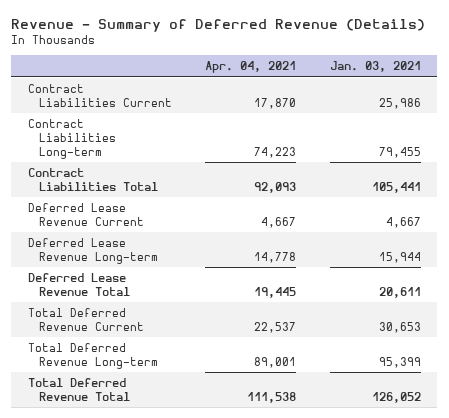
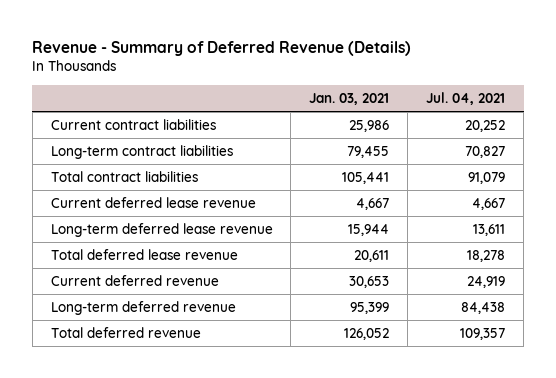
- | Apr. 04, 2021 | Jan. 03, 2021
+ | Jan. 03, 2021 | Jul. 04, 2021
- Contract Liabilities Current | 17,870 | 25,986
- Contract Liabilities Long-term | 74,223 | 79,455
- Contract Liabilities Total | 92,093 | 105,441
- Deferred Lease Revenue Current | 4,667 | 4,667
- Deferred Lease Revenue Long-term | 14,778 | 15,944
- Deferred Lease Revenue Total | 19,445 | 20,611
- Total Deferred Revenue Current | 22,537 | 30,653
- Total Deferred Revenue Long-term | 89,001 | 95,399
- Total Deferred Revenue Total | 111,538 | 126,052
+ Current contract liabilities | 25,986 | 20,252
+ Long-term contract liabilities | 79,455 | 70,827
+ Total contract liabilities | 105,441 | 91,079
+ Current deferred lease revenue | 4,667 | 4,667
+ Long-term deferred lease revenue | 15,944 | 13,611
+ Total deferred lease revenue | 20,611 | 18,278
+ Current deferred revenue | 30,653 | 24,919
+ Long-term deferred revenue | 95,399 | 84,438
+ Total deferred revenue | 126,052 | 109,357

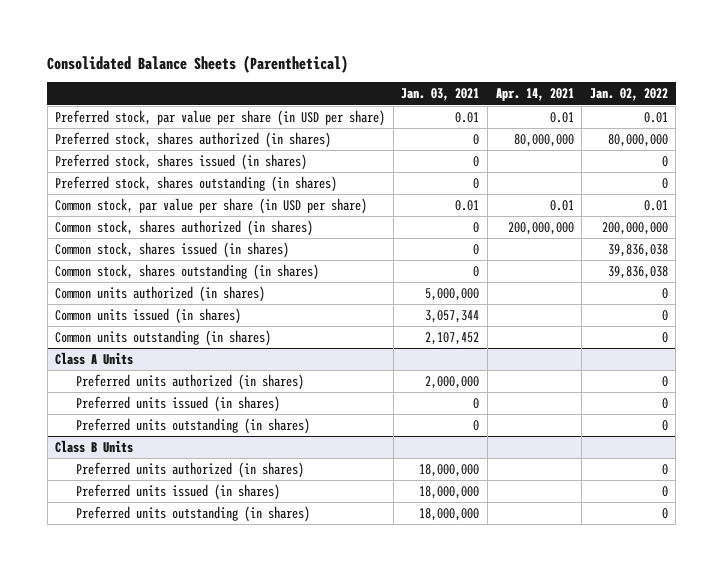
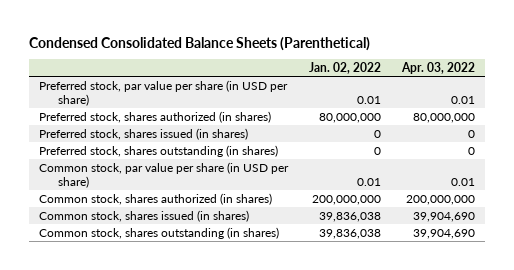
- Consolidated Balance Sheets (Parenthetical)
+ Condensed Consolidated Balance Sheets (Parenthetical)
- | Jan. 03, 2021 | Apr. 14, 2021 | Jan. 02, 2022
+ | Jan. 02, 2022 | Apr. 03, 2022
- Common units authorized (in shares) | 5,000,000 | | 0
- Common units issued (in shares) | 3,057,344 | | 0
- Common units outstanding (in shares) | 2,107,452 | | 0
- Class A Units
- Preferred units authorized (in shares) | 2,000,000 | | 0
- Preferred units issued (in shares) | 0 | | 0
- Preferred units outstanding (in shares) | 0 | | 0
- Class B Units
- Preferred units authorized (in shares) | 18,000,000 | | 0
- Preferred units issued (in shares) | 18,000,000 | | 0
- Preferred units outstanding (in shares) | 18,000,000 | | 0

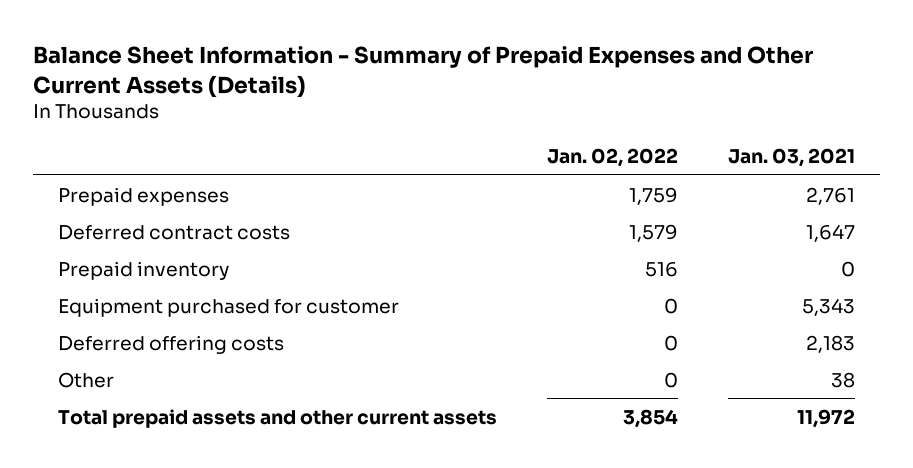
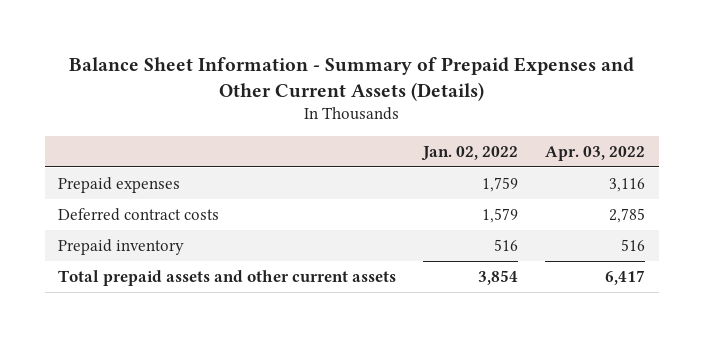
- | Jan. 02, 2022 | Jan. 03, 2021
+ | Jan. 02, 2022 | Apr. 03, 2022
- Equipment purchased for customer | 0 | 5,343
- Deferred offering costs | 0 | 2,183
- Other | 0 | 38

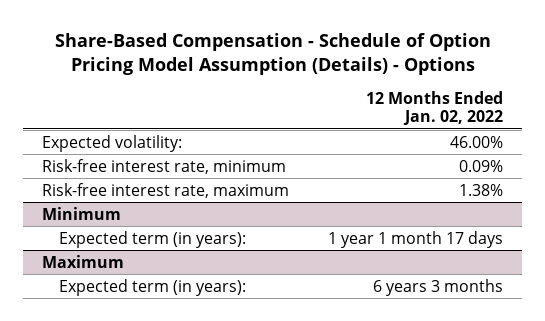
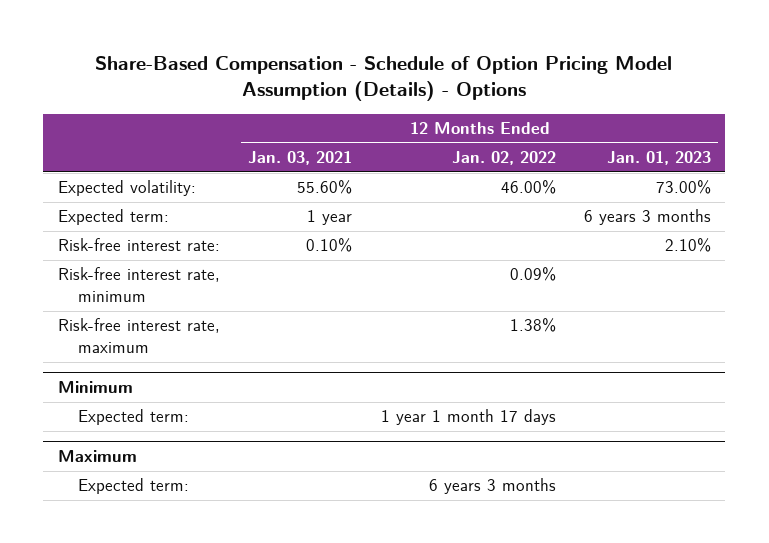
- | 12 Months Ended Jan. 02, 2022
+ | 12 Months Ended Jan. 03, 2021 | 12 Months Ended Jan. 02, 2022 | 12 Months Ended Jan. 01, 2023
+ Expected term: | 1 year | | 6 years 3 months
+ Risk-free interest rate: | 0.10% | | 2.10%
@ Minimum
- Expected term (in years): | 1 year 1 month 17 days
+ Expected term: | | 1 year 1 month 17 days |
@ Maximum
- Expected term (in years): | 6 years 3 months
+ Expected term: | | 6 years 3 months |

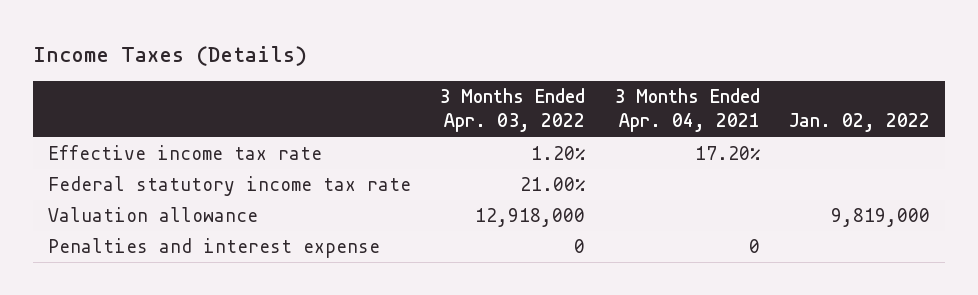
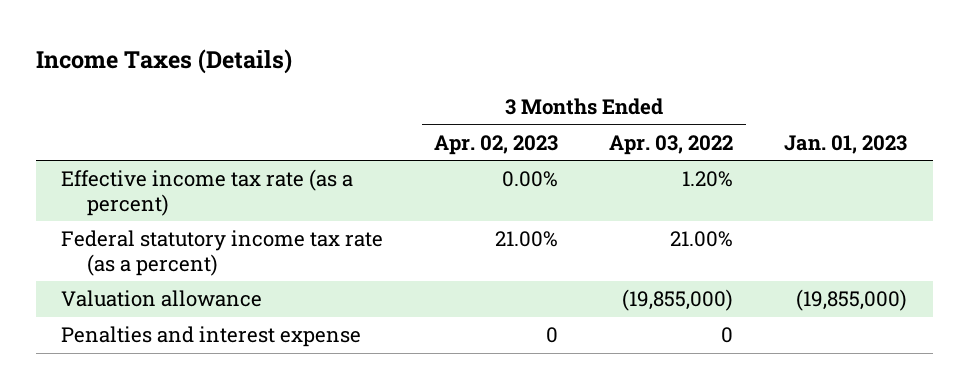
- | 3 Months Ended Apr. 03, 2022 | 3 Months Ended Apr. 04, 2021 | Jan. 02, 2022
+ | 3 Months Ended Apr. 02, 2023 | 3 Months Ended Apr. 03, 2022 | Jan. 01, 2023
- Effective income tax rate | 1.20% | 17.20% |
- Federal statutory income tax rate | 21.00% | |
- Valuation allowance | 12,918,000 | | 9,819,000
+ Effective income tax rate (as a percent) | 0.00% | 1.20% |
+ Federal statutory income tax rate (as a percent) | 21.00% | 21.00% |
+ Valuation allowance | | (19,855,000) | (19,855,000)

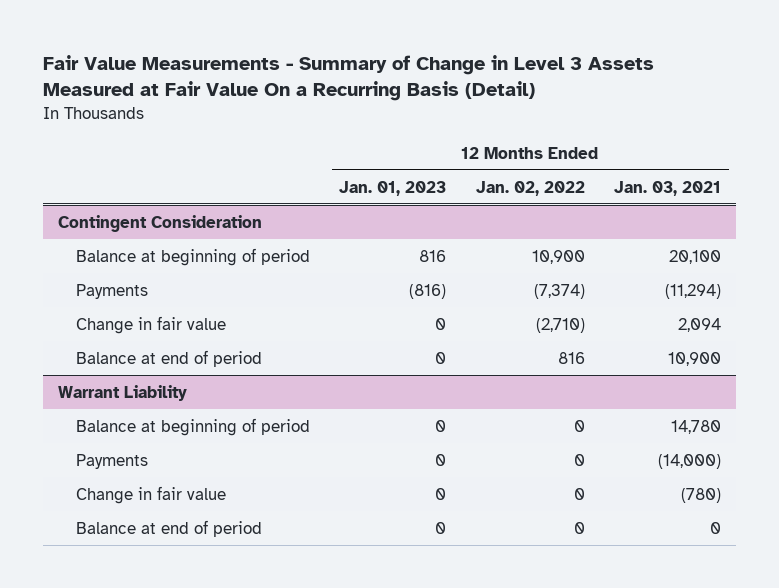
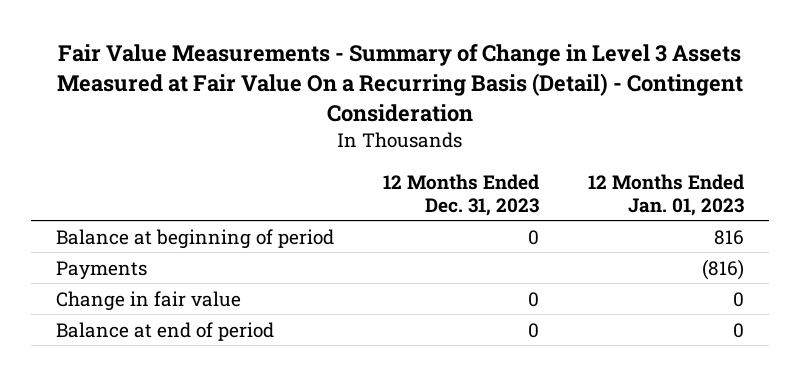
- Fair Value Measurements - Summary of Change in Level 3 Assets Measured at Fair Value On a Recurring Basis (Detail)
+ Fair Value Measurements - Summary of Change in Level 3 Assets Measured at Fair Value On a Recurring Basis (Detail) - Contingent Consideration
- | 12 Months Ended Jan. 01, 2023 | 12 Months Ended Jan. 02, 2022 | 12 Months Ended Jan. 03, 2021
+ | 12 Months Ended Dec. 31, 2023 | 12 Months Ended Jan. 01, 2023
- Contingent Consideration
- Warrant Liability
- Balance at beginning of period | 0 | 0 | 14,780
- Payments | 0 | 0 | (14,000)
- Change in fair value | 0 | 0 | (780)
- Balance at end of period | 0 | 0 | 0

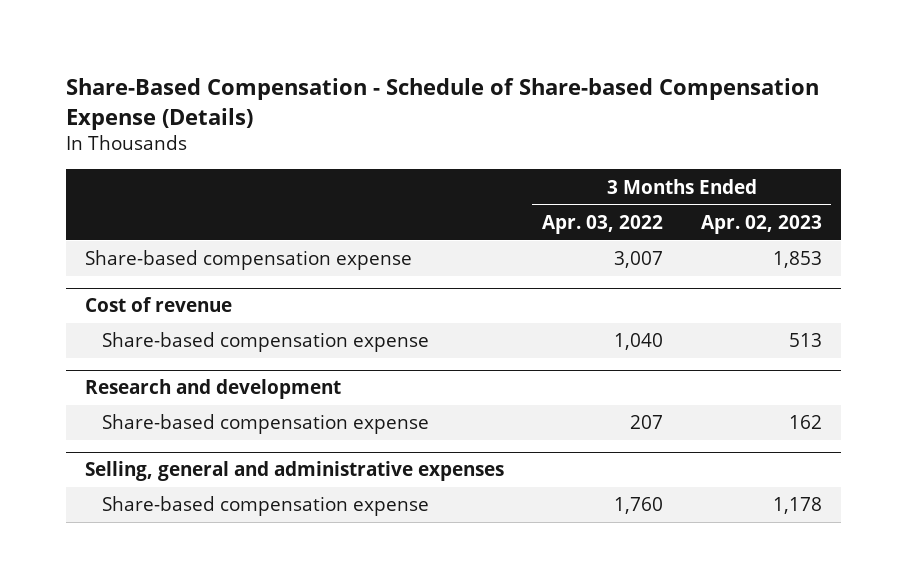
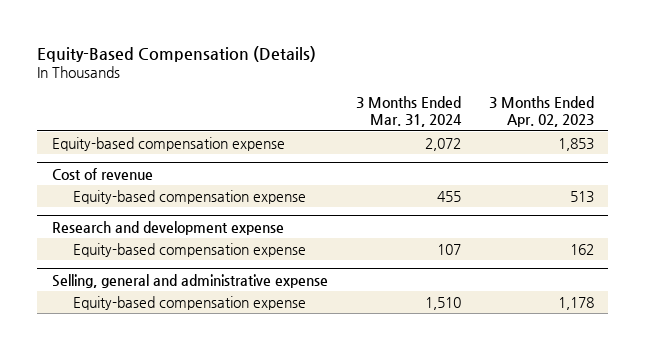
- Share-Based Compensation - Schedule of Share-based Compensation Expense (Details)
+ Equity-Based Compensation (Details)
- | 3 Months Ended Apr. 03, 2022 | 3 Months Ended Apr. 02, 2023
+ | 3 Months Ended Mar. 31, 2024 | 3 Months Ended Apr. 02, 2023
- Share-based compensation expense | 3,007 | 1,853
+ Equity-based compensation expense | 2,072 | 1,853
@ Cost of revenue
- Share-based compensation expense | 1,040 | 513
- Research and development
- Share-based compensation expense | 207 | 162
- Selling, general and administrative expenses
- Share-based compensation expense | 1,760 | 1,178
@ Cost of revenue
+ Equity-based compensation expense | 455 | 513
+ Research and development expense
+ Equity-based compensation expense | 107 | 162
+ Selling, general and administrative expense
+ Equity-based compensation expense | 1,510 | 1,178

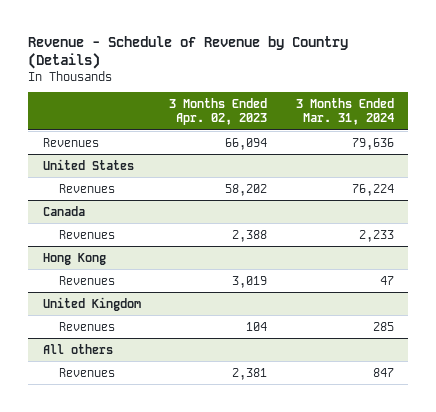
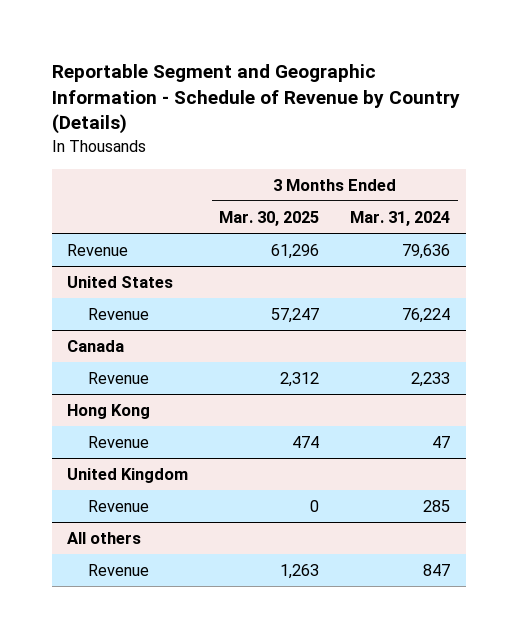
- Revenue - Schedule of Revenue by Country (Details)
+ Reportable Segment and Geographic Information - Schedule of Revenue by Country (Details)
- | 3 Months Ended Apr. 02, 2023 | 3 Months Ended Mar. 31, 2024
+ | 3 Months Ended Mar. 30, 2025 | 3 Months Ended Mar. 31, 2024
- Revenues | 66,094 | 79,636
+ Revenue | 61,296 | 79,636
@ United States
- Revenues | 58,202 | 76,224
+ Revenue | 57,247 | 76,224
@ Canada
- Revenues | 2,388 | 2,233
+ Revenue | 2,312 | 2,233
@ Hong Kong
- Revenues | 3,019 | 47
+ Revenue | 474 | 47
@ United Kingdom
- Revenues | 104 | 285
+ Revenue | 0 | 285
@ All others
- Revenues | 2,381 | 847
+ Revenue | 1,263 | 847

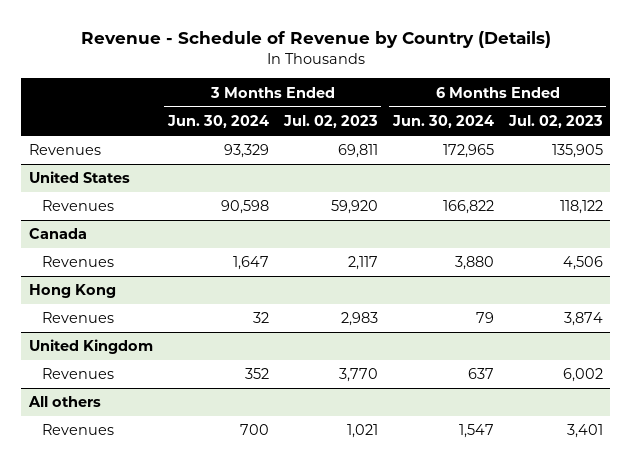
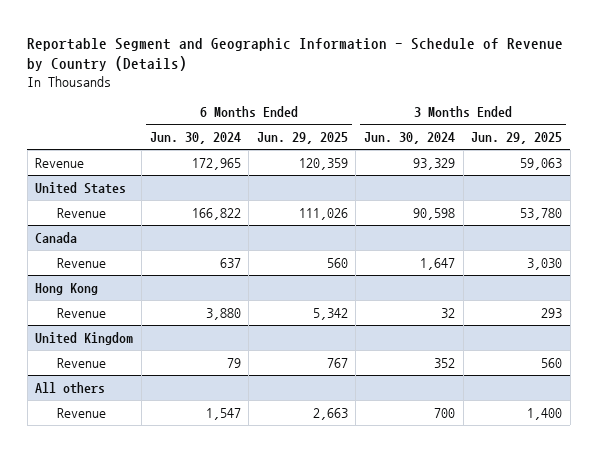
- Revenue - Schedule of Revenue by Country (Details)
+ Reportable Segment and Geographic Information - Schedule of Revenue by Country (Details)
- | 3 Months Ended Jun. 30, 2024 | 3 Months Ended Jul. 02, 2023 | 6 Months Ended Jun. 30, 2024 | 6 Months Ended Jul. 02, 2023
+ | 6 Months Ended Jun. 30, 2024 | 6 Months Ended Jun. 29, 2025 | 3 Months Ended Jun. 30, 2024 | 3 Months Ended Jun. 29, 2025
- Revenues | 93,329 | 69,811 | 172,965 | 135,905
+ Revenue | 172,965 | 120,359 | 93,329 | 59,063
@ United States
- Revenues | 90,598 | 59,920 | 166,822 | 118,122
+ Revenue | 166,822 | 111,026 | 90,598 | 53,780
@ Canada
- Revenues | 1,647 | 2,117 | 3,880 | 4,506
+ Revenue | 637 | 560 | 1,647 | 3,030
@ Hong Kong
- Revenues | 32 | 2,983 | 79 | 3,874
+ Revenue | 3,880 | 5,342 | 32 | 293
@ United Kingdom
- Revenues | 352 | 3,770 | 637 | 6,002
+ Revenue | 79 | 767 | 352 | 560
@ All others
- Revenues | 700 | 1,021 | 1,547 | 3,401
+ Revenue | 1,547 | 2,663 | 700 | 1,400

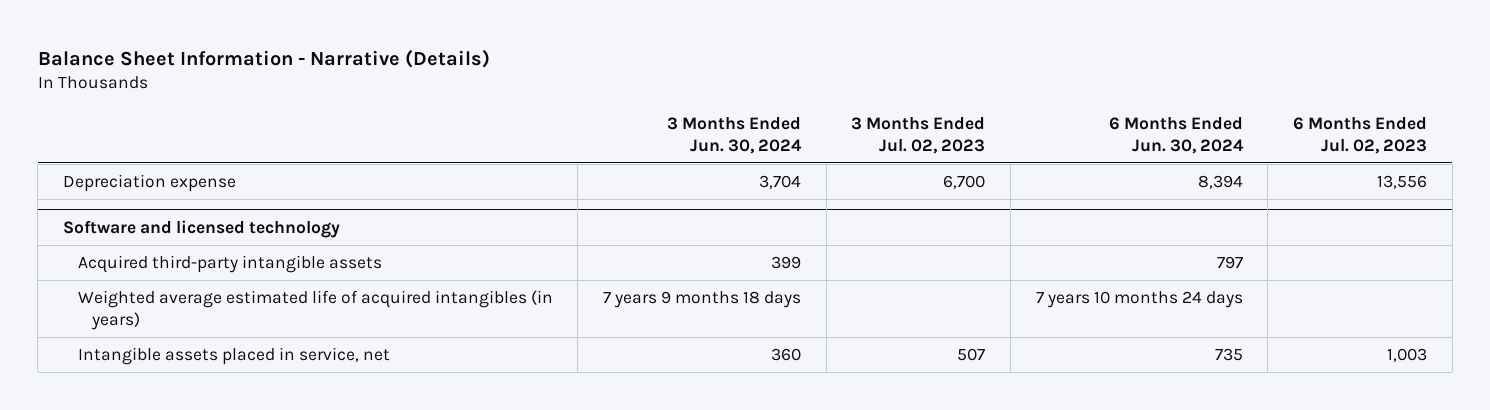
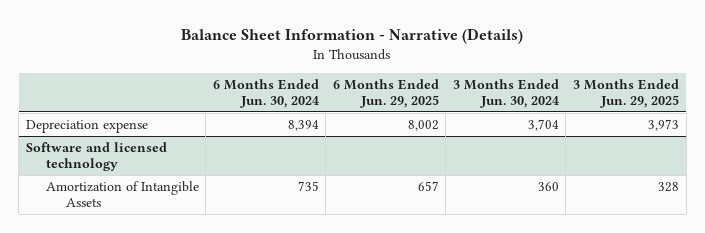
- | 3 Months Ended Jun. 30, 2024 | 3 Months Ended Jul. 02, 2023 | 6 Months Ended Jun. 30, 2024 | 6 Months Ended Jul. 02, 2023
+ | 6 Months Ended Jun. 30, 2024 | 6 Months Ended Jun. 29, 2025 | 3 Months Ended Jun. 30, 2024 | 3 Months Ended Jun. 29, 2025
@ Software and licensed technology
- Acquired third-party intangible assets | 399 | | 797 |
- Weighted average estimated life of acquired intangibles (in years) | 7 years 9 months 18 days | | 7 years 10 months 24 days |
- Intangible assets placed in service, net | 360 | 507 | 735 | 1,003
+ Amortization of Intangible Assets | 735 | 657 | 360 | 328

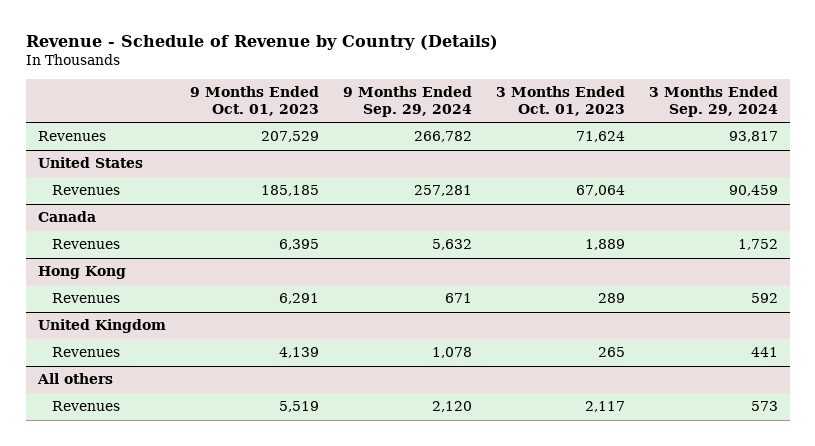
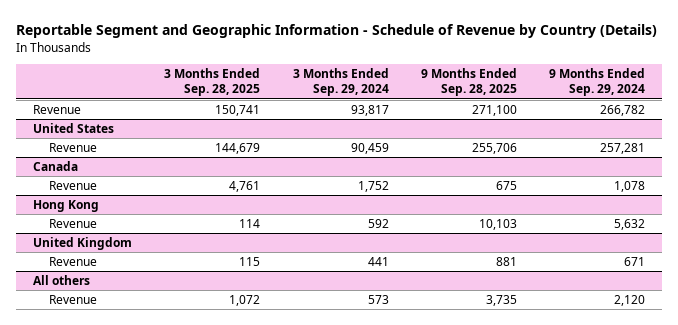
- Revenue - Schedule of Revenue by Country (Details)
+ Reportable Segment and Geographic Information - Schedule of Revenue by Country (Details)
- | 9 Months Ended Oct. 01, 2023 | 9 Months Ended Sep. 29, 2024 | 3 Months Ended Oct. 01, 2023 | 3 Months Ended Sep. 29, 2024
+ | 3 Months Ended Sep. 28, 2025 | 3 Months Ended Sep. 29, 2024 | 9 Months Ended Sep. 28, 2025 | 9 Months Ended Sep. 29, 2024
- Revenues | 207,529 | 266,782 | 71,624 | 93,817
+ Revenue | 150,741 | 93,817 | 271,100 | 266,782
@ United States
- Revenues | 185,185 | 257,281 | 67,064 | 90,459
+ Revenue | 144,679 | 90,459 | 255,706 | 257,281
@ Canada
- Revenues | 6,395 | 5,632 | 1,889 | 1,752
+ Revenue | 4,761 | 1,752 | 675 | 1,078
@ Hong Kong
- Revenues | 6,291 | 671 | 289 | 592
+ Revenue | 114 | 592 | 10,103 | 5,632
@ United Kingdom
- Revenues | 4,139 | 1,078 | 265 | 441
+ Revenue | 115 | 441 | 881 | 671
@ All others
- Revenues | 5,519 | 2,120 | 2,117 | 573
+ Revenue | 1,072 | 573 | 3,735 | 2,120

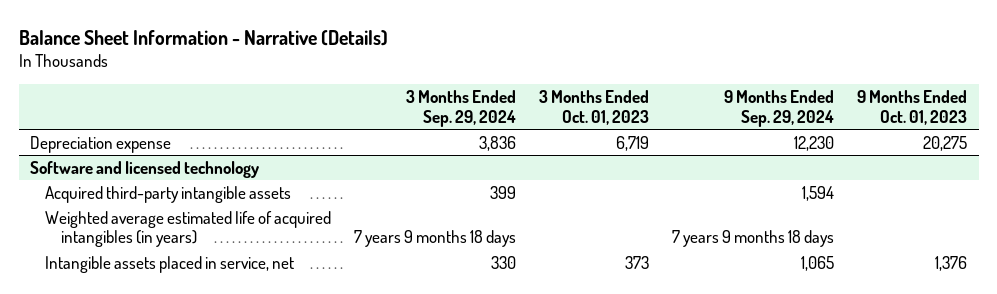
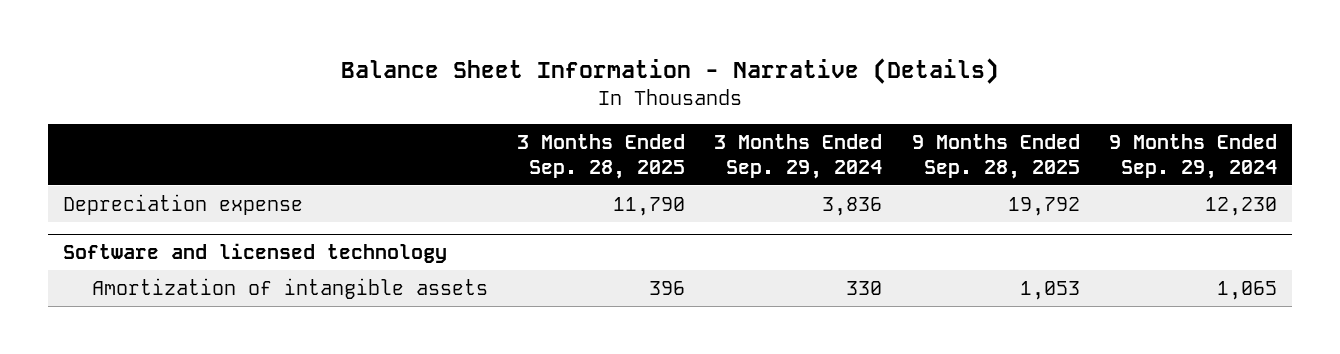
- | 3 Months Ended Sep. 29, 2024 | 3 Months Ended Oct. 01, 2023 | 9 Months Ended Sep. 29, 2024 | 9 Months Ended Oct. 01, 2023
+ | 3 Months Ended Sep. 28, 2025 | 3 Months Ended Sep. 29, 2024 | 9 Months Ended Sep. 28, 2025 | 9 Months Ended Sep. 29, 2024
@ Software and licensed technology
- Acquired third-party intangible assets | 399 | | 1,594 |
- Weighted average estimated life of acquired intangibles (in years) | 7 years 9 months 18 days | | 7 years 9 months 18 days |
- Intangible assets placed in service, net | 330 | 373 | 1,065 | 1,376
+ Amortization of intangible assets | 396 | 330 | 1,053 | 1,065

